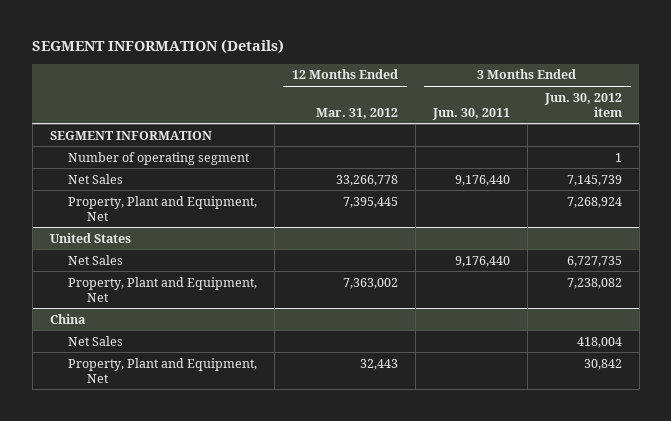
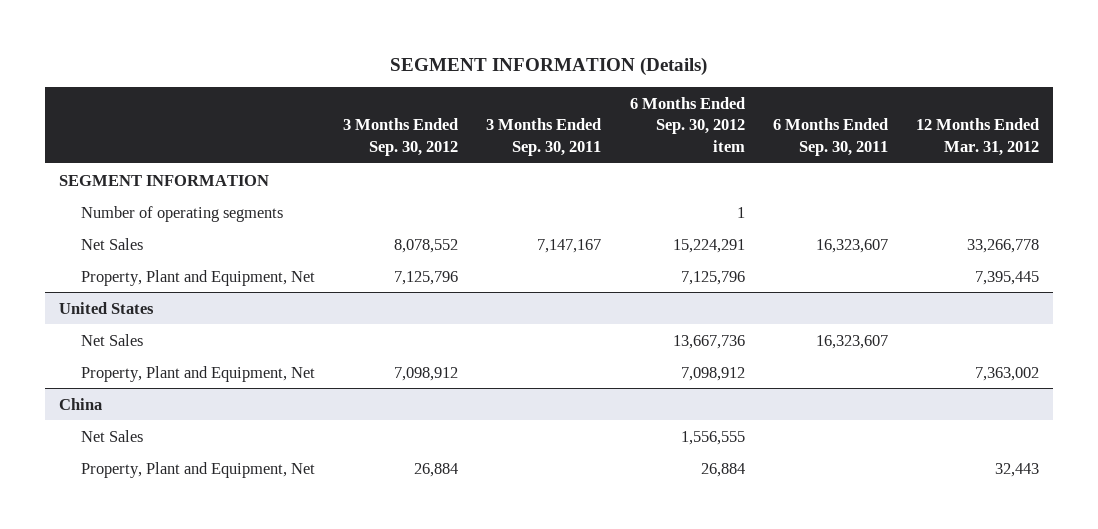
- | 12 Months Ended Mar. 31, 2012 | 3 Months Ended Jun. 30, 2011 | 3 Months Ended Jun. 30, 2012 item
+ | 3 Months Ended Sep. 30, 2012 | 3 Months Ended Sep. 30, 2011 | 6 Months Ended Sep. 30, 2012 item | 6 Months Ended Sep. 30, 2011 | 12 Months Ended Mar. 31, 2012
- Number of operating segment | | | 1
+ Number of operating segments | | | 1 | |

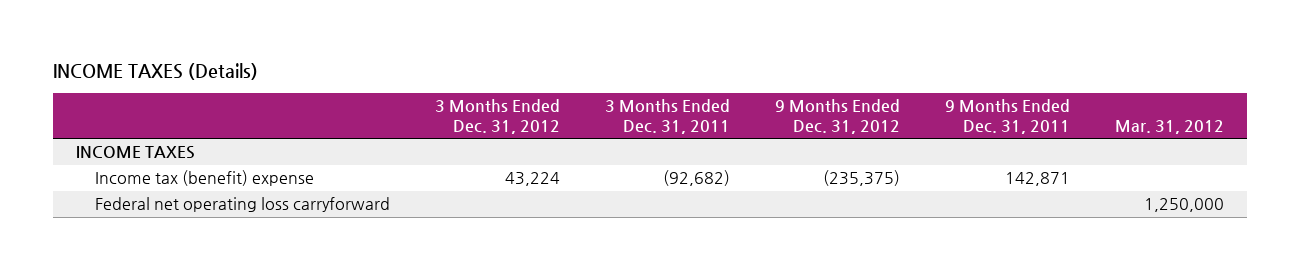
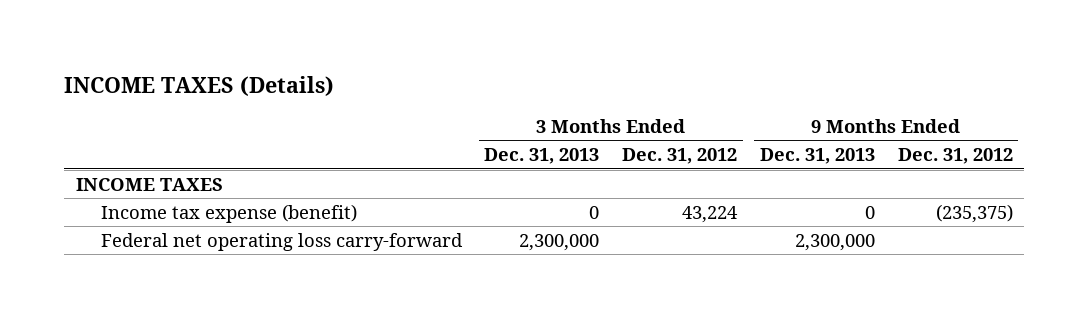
- | 3 Months Ended Dec. 31, 2012 | 3 Months Ended Dec. 31, 2011 | 9 Months Ended Dec. 31, 2012 | 9 Months Ended Dec. 31, 2011 | Mar. 31, 2012
+ | 3 Months Ended Dec. 31, 2013 | 3 Months Ended Dec. 31, 2012 | 9 Months Ended Dec. 31, 2013 | 9 Months Ended Dec. 31, 2012
- Income tax (benefit) expense | 43,224 | (92,682) | (235,375) | 142,871 |
- Federal net operating loss carryforward | | | | | 1,250,000
+ Income tax expense (benefit) | 0 | 43,224 | 0 | (235,375)
+ Federal net operating loss carry-forward | 2,300,000 | | 2,300,000 |

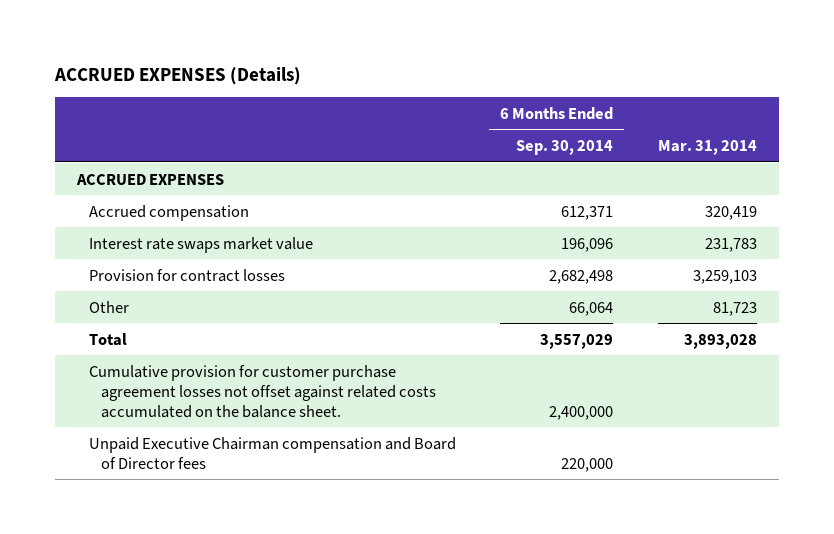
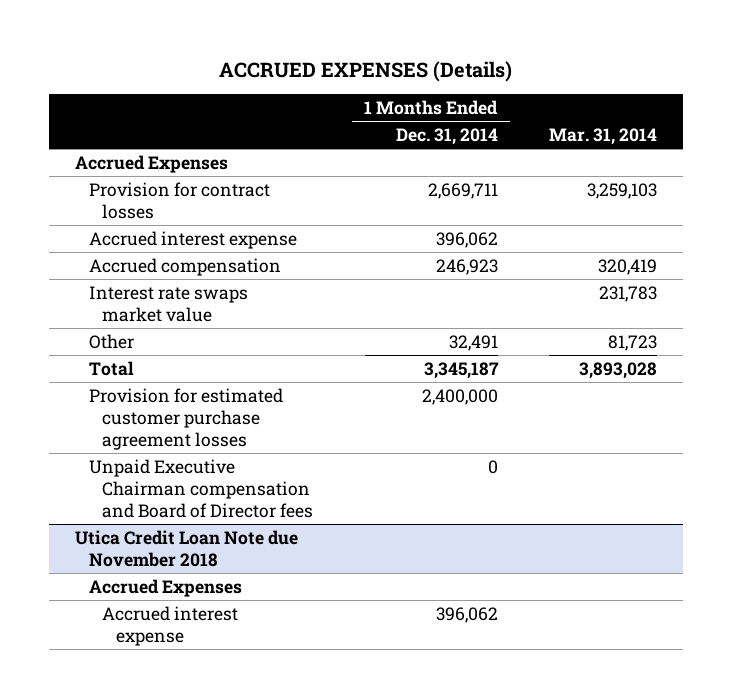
- | 6 Months Ended Sep. 30, 2014 | Mar. 31, 2014
+ | 1 Months Ended Dec. 31, 2014 | Mar. 31, 2014
- ACCRUED EXPENSES
+ Accrued Expenses
moved up: Provision for contract losses | 2,669,711 | 3,259,103
+ Accrued interest expense | 396,062 |
- Cumulative provision for customer purchase agreement losses not offset against related costs accumulated on the balance sheet. | 2,400,000 |
+ Provision for estimated customer purchase agreement losses | 2,400,000 |
+ Utica Credit Loan Note due November 2018
+ Accrued Expenses
+ Accrued interest expense | 396,062 |

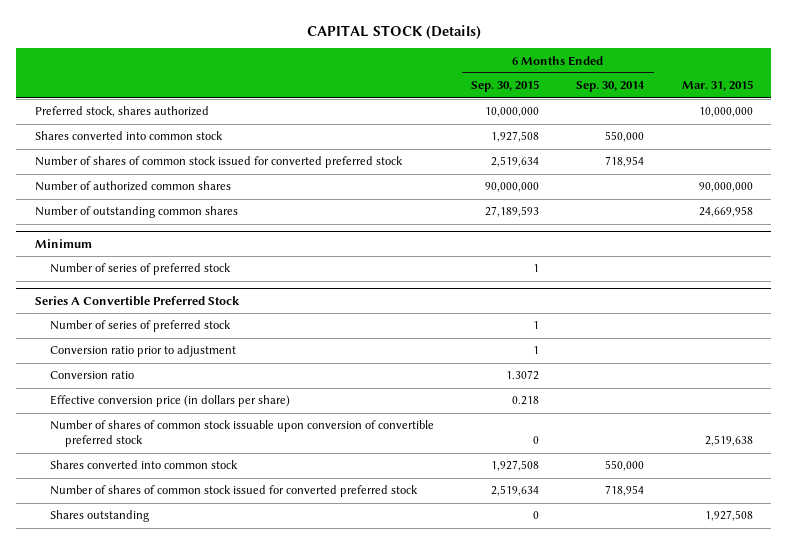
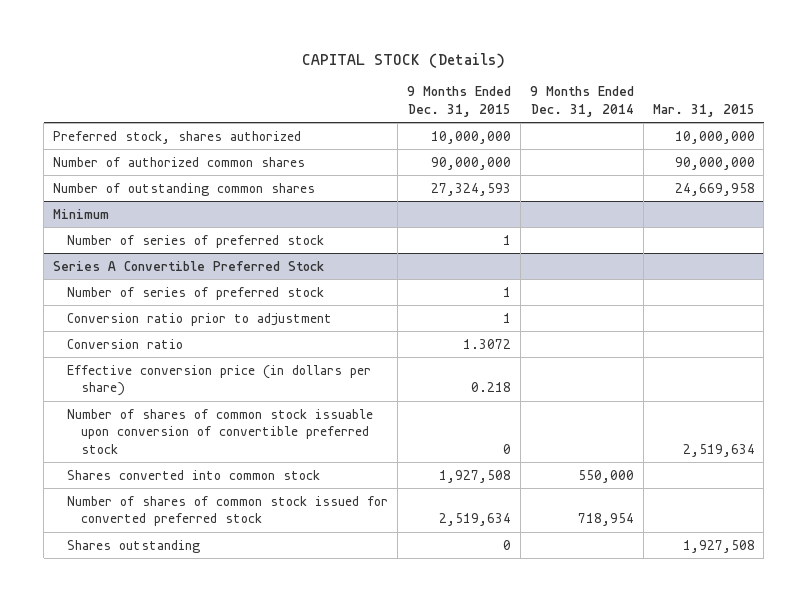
- | 6 Months Ended Sep. 30, 2015 | 6 Months Ended Sep. 30, 2014 | Mar. 31, 2015
+ | 9 Months Ended Dec. 31, 2015 | 9 Months Ended Dec. 31, 2014 | Mar. 31, 2015
- Shares converted into common stock | 1,927,508 | 550,000 |
- Number of shares of common stock issued for converted preferred stock | 2,519,634 | 718,954 |
@ Series A Convertible Preferred Stock
- Number of shares of common stock issuable upon conversion of convertible preferred stock | 0 | | 2,519,638
+ Number of shares of common stock issuable upon conversion of convertible preferred stock | 0 | | 2,519,634

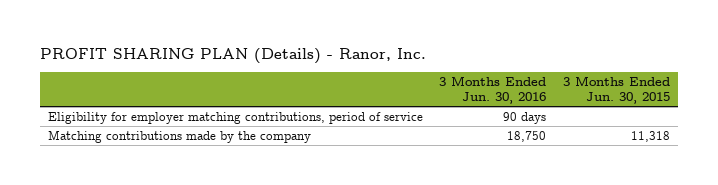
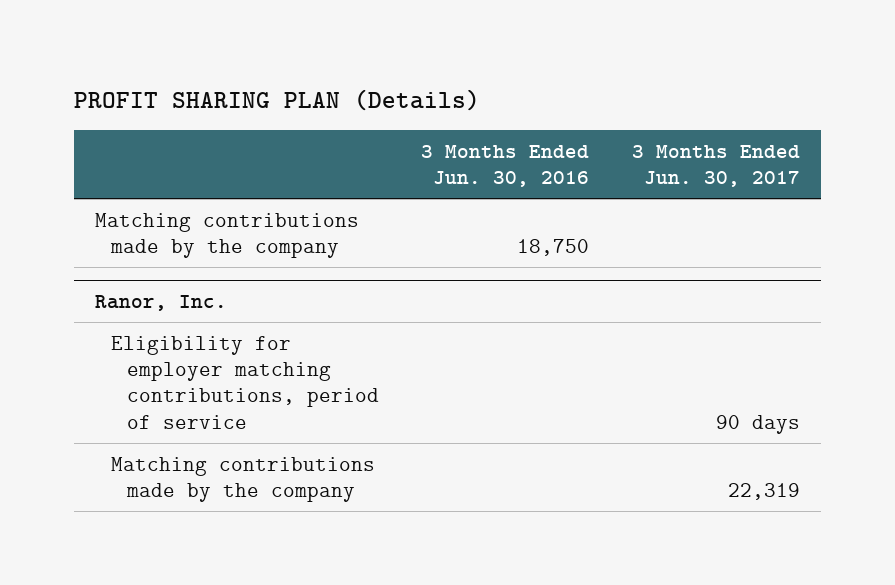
- PROFIT SHARING PLAN (Details) - Ranor, Inc.
+ PROFIT SHARING PLAN (Details)
- | 3 Months Ended Jun. 30, 2016 | 3 Months Ended Jun. 30, 2015
+ | 3 Months Ended Jun. 30, 2016 | 3 Months Ended Jun. 30, 2017
- Eligibility for employer matching contributions, period of service | 90 days |
+ Ranor, Inc.
+ Eligibility for employer matching contributions, period of service | | 90 days
+ Matching contributions made by the company | | 22,319

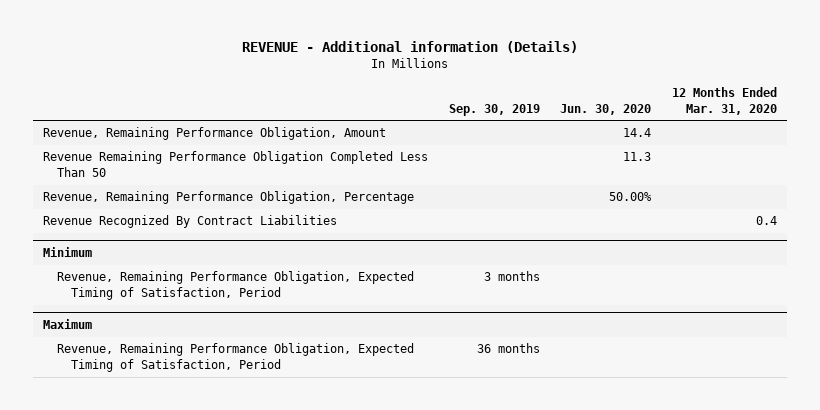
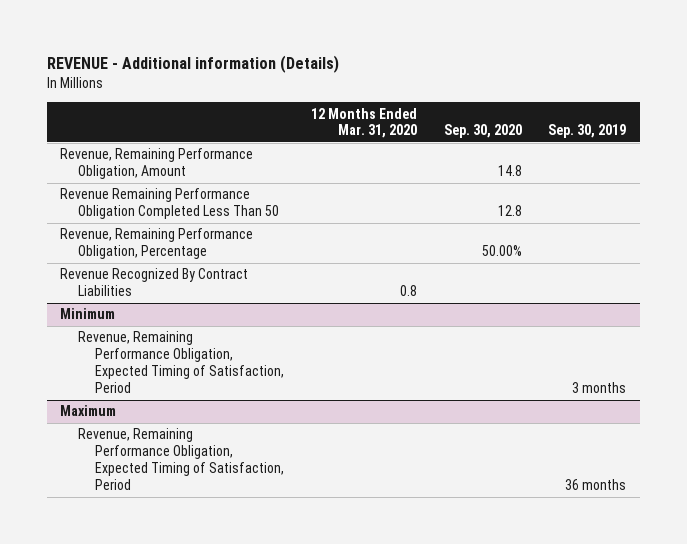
- | Sep. 30, 2019 | Jun. 30, 2020 | 12 Months Ended Mar. 31, 2020
+ | 12 Months Ended Mar. 31, 2020 | Sep. 30, 2020 | Sep. 30, 2019
- Revenue Recognized By Contract Liabilities | | | 0.4
+ Revenue Recognized By Contract Liabilities | 0.8 | |

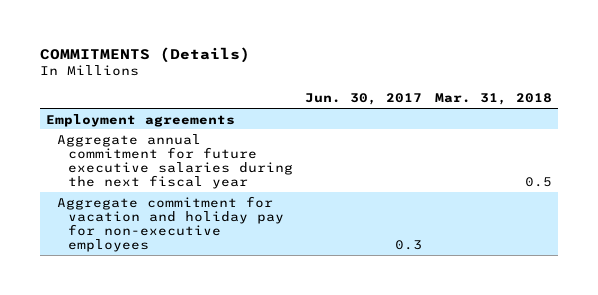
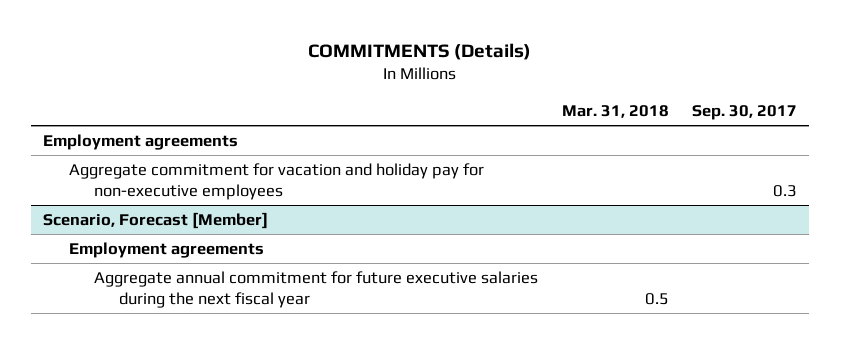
- | Jun. 30, 2017 | Mar. 31, 2018
+ | Mar. 31, 2018 | Sep. 30, 2017
- Aggregate annual commitment for future executive salaries during the next fiscal year | | 0.5
+ Scenario, Forecast [Member]
+ Employment agreements
+ Aggregate annual commitment for future executive salaries during the next fiscal year | 0.5 |

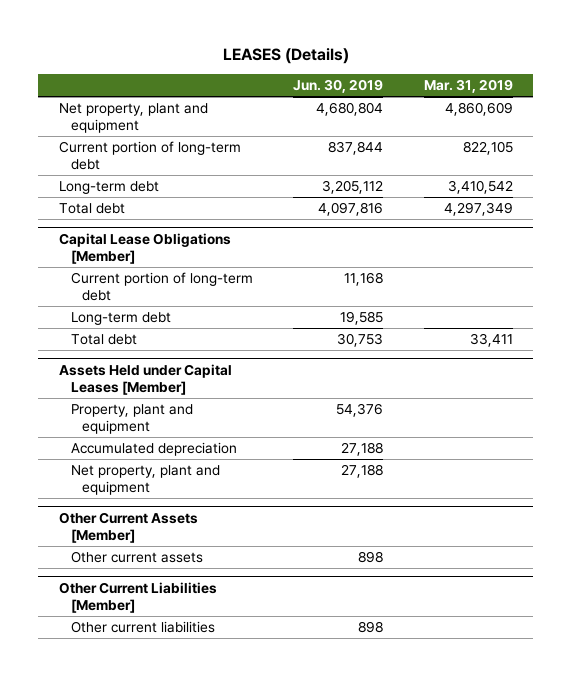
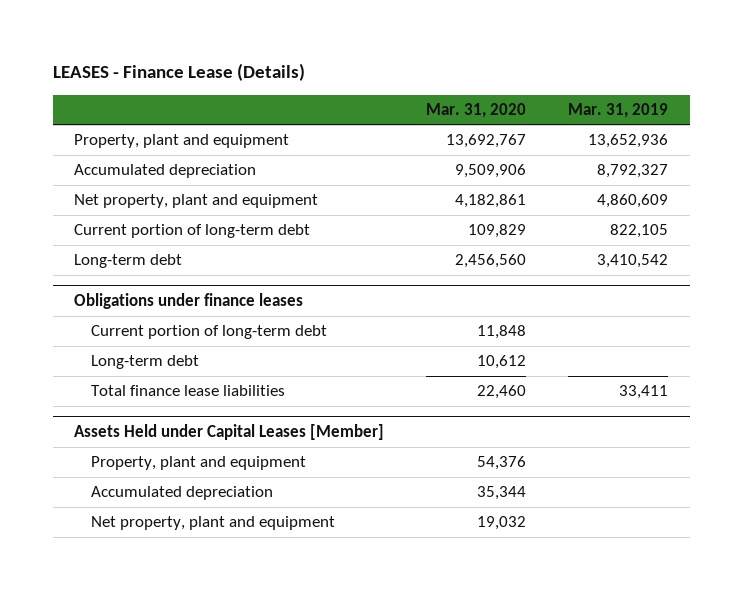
- LEASES (Details)
+ LEASES - Finance Lease (Details)
- | Jun. 30, 2019 | Mar. 31, 2019
+ | Mar. 31, 2020 | Mar. 31, 2019
+ Property, plant and equipment | 13,692,767 | 13,652,936
+ Accumulated depreciation | 9,509,906 | 8,792,327
- Total debt | 4,097,816 | 4,297,349
- Capital Lease Obligations [Member]
+ Obligations under finance leases
- Total debt | 30,753 | 33,411
+ Total finance lease liabilities | 22,460 | 33,411
- Other Current Assets [Member]
- Other current assets | 898 |
- Other Current Liabilities [Member]
- Other current liabilities | 898 |

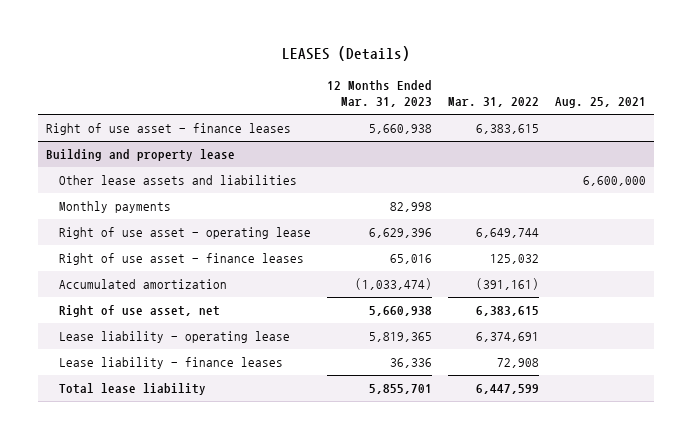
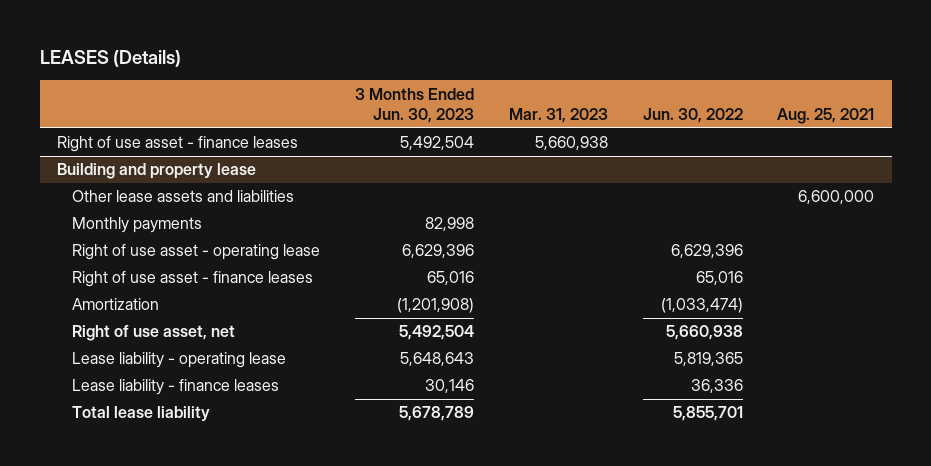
- | 12 Months Ended Mar. 31, 2023 | Mar. 31, 2022 | Aug. 25, 2021
+ | 3 Months Ended Jun. 30, 2023 | Mar. 31, 2023 | Jun. 30, 2022 | Aug. 25, 2021
@ Building and property lease
- Accumulated amortization | (1,033,474) | (391,161) |
+ Amortization | (1,201,908) | | (1,033,474) |

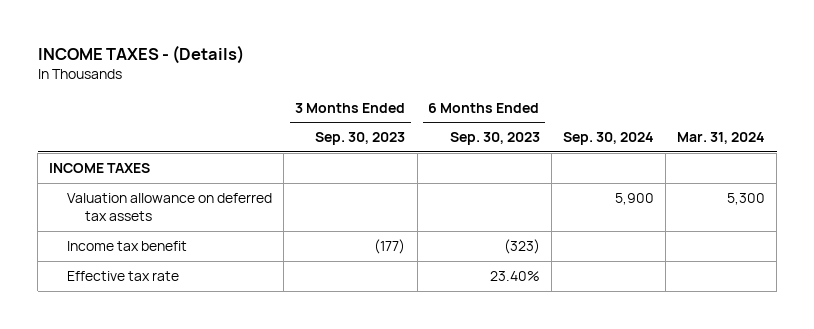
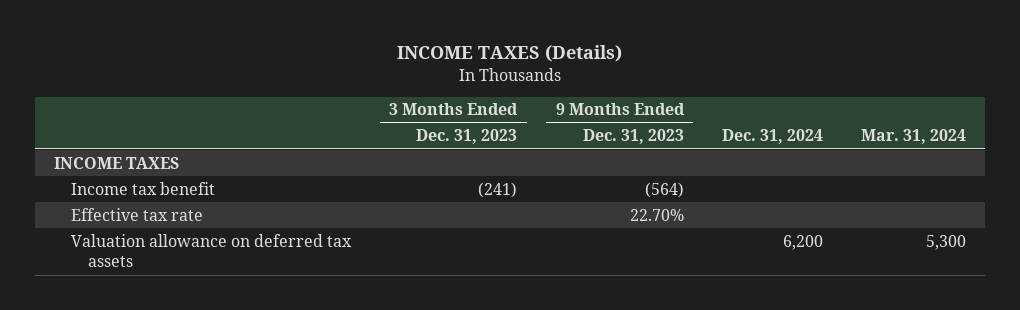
- INCOME TAXES - (Details)
+ INCOME TAXES (Details)
- | 3 Months Ended Sep. 30, 2023 | 6 Months Ended Sep. 30, 2023 | Sep. 30, 2024 | Mar. 31, 2024
+ | 3 Months Ended Dec. 31, 2023 | 9 Months Ended Dec. 31, 2023 | Dec. 31, 2024 | Mar. 31, 2024
moved down: Valuation allowance on deferred tax assets | | | 6,200 | 5,300

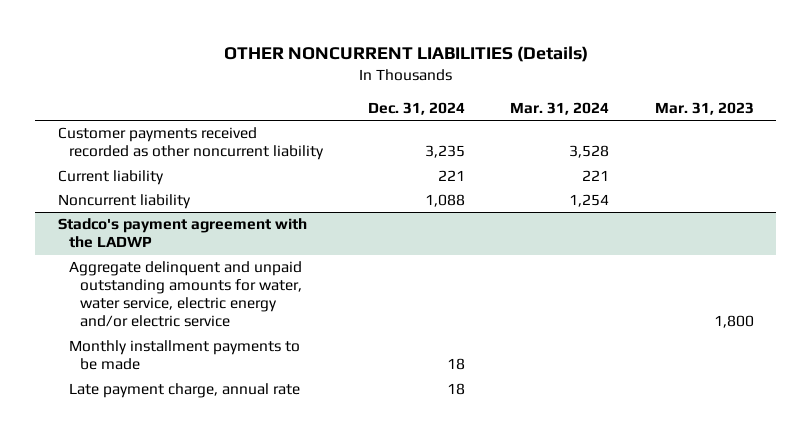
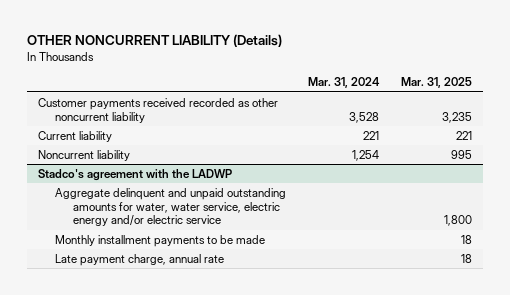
- OTHER NONCURRENT LIABILITIES (Details)
+ OTHER NONCURRENT LIABILITY (Details)
- | Dec. 31, 2024 | Mar. 31, 2024 | Mar. 31, 2023
+ | Mar. 31, 2024 | Mar. 31, 2025
- Stadco's payment agreement with the LADWP
+ Stadco's agreement with the LADWP

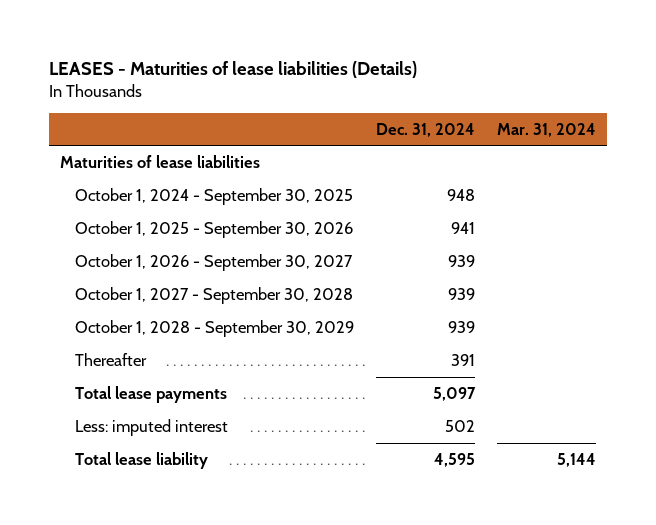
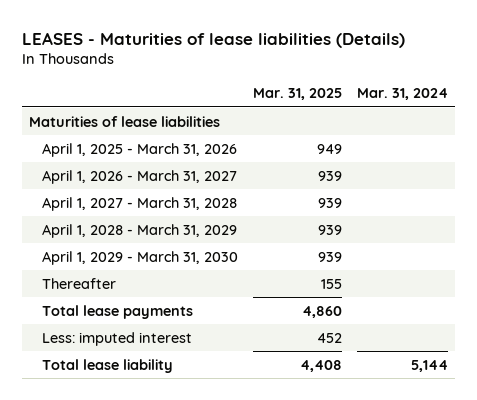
- | Dec. 31, 2024 | Mar. 31, 2024
+ | Mar. 31, 2025 | Mar. 31, 2024
- October 1, 2024 - September 30, 2025 | 948 |
- October 1, 2025 - September 30, 2026 | 941 |
- October 1, 2026 - September 30, 2027 | 939 |
- October 1, 2027 - September 30, 2028 | 939 |
- October 1, 2028 - September 30, 2029 | 939 |
+ April 1, 2025 - March 31, 2026 | 949 |
+ April 1, 2026 - March 31, 2027 | 939 |
+ April 1, 2027 - March 31, 2028 | 939 |
+ April 1, 2028 - March 31, 2029 | 939 |
+ April 1, 2029 - March 31, 2030 | 939 |

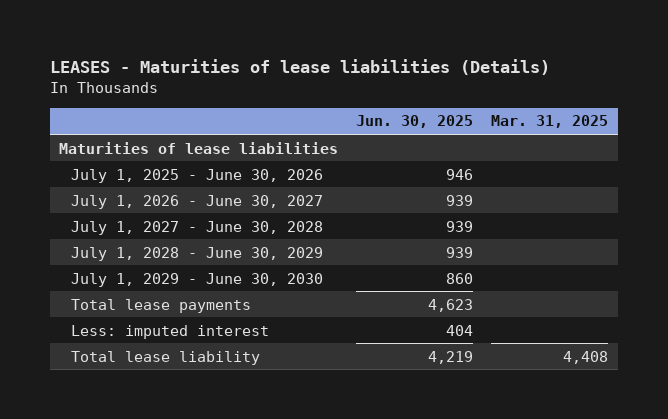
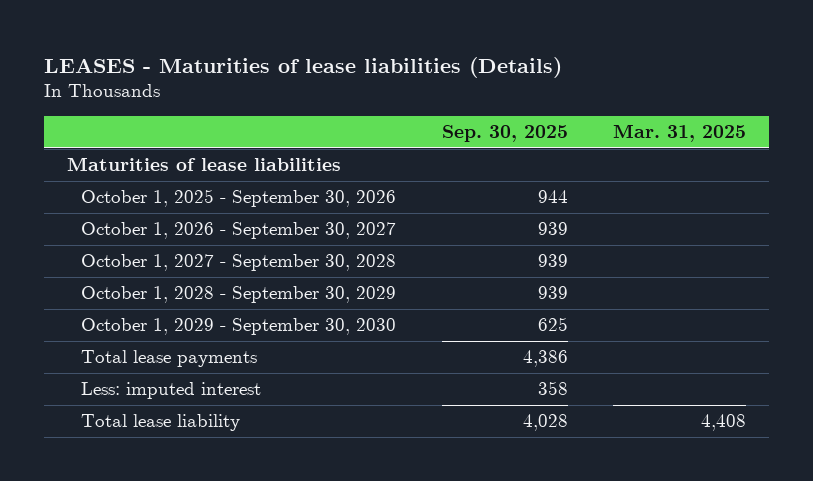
- | Jun. 30, 2025 | Mar. 31, 2025
+ | Sep. 30, 2025 | Mar. 31, 2025
- July 1, 2025 - June 30, 2026 | 946 |
- July 1, 2026 - June 30, 2027 | 939 |
- July 1, 2027 - June 30, 2028 | 939 |
- July 1, 2028 - June 30, 2029 | 939 |
- July 1, 2029 - June 30, 2030 | 860 |
+ October 1, 2025 - September 30, 2026 | 944 |
+ October 1, 2026 - September 30, 2027 | 939 |
+ October 1, 2027 - September 30, 2028 | 939 |
+ October 1, 2028 - September 30, 2029 | 939 |
+ October 1, 2029 - September 30, 2030 | 625 |

